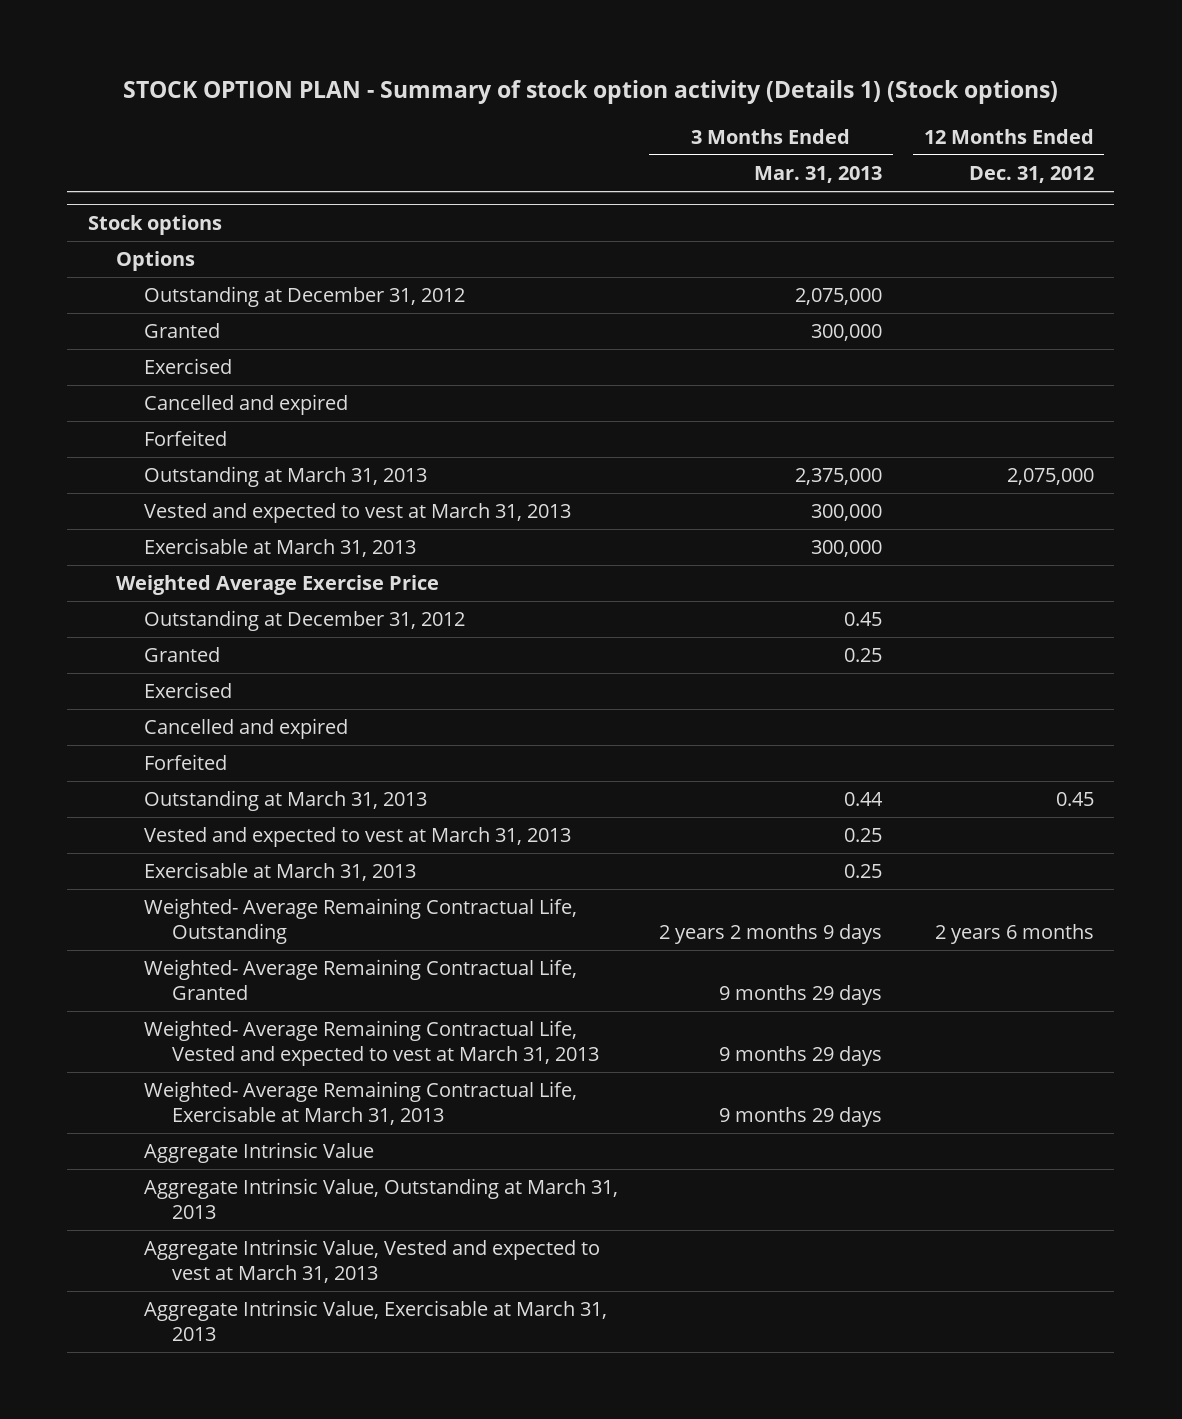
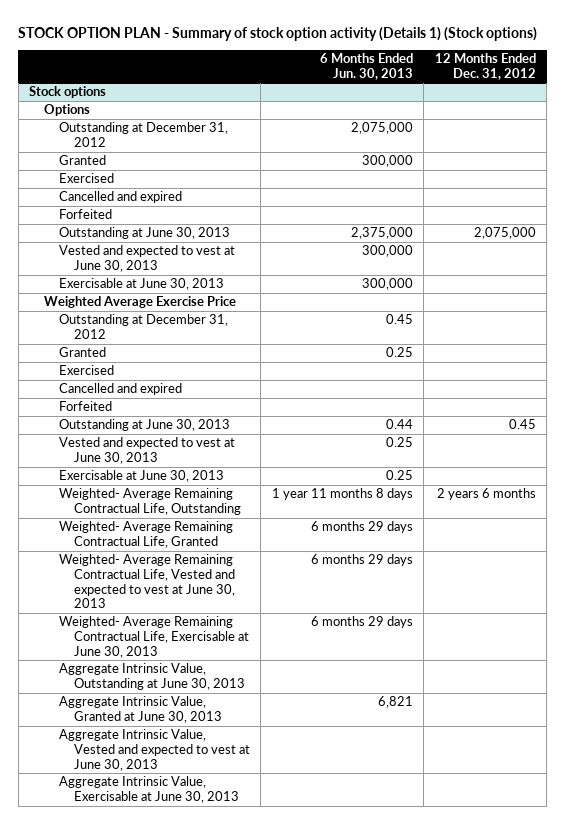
- | 3 Months Ended Mar. 31, 2013 | 12 Months Ended Dec. 31, 2012
+ | 6 Months Ended Jun. 30, 2013 | 12 Months Ended Dec. 31, 2012
@ Stock options
- Outstanding at March 31, 2013 | 2,375,000 | 2,075,000
- Vested and expected to vest at March 31, 2013 | 300,000 |
- Exercisable at March 31, 2013 | 300,000 |
+ Outstanding at June 30, 2013 | 2,375,000 | 2,075,000
+ Vested and expected to vest at June 30, 2013 | 300,000 |
+ Exercisable at June 30, 2013 | 300,000 |
- Outstanding at March 31, 2013 | 0.44 | 0.45
- Vested and expected to vest at March 31, 2013 | 0.25 |
- Exercisable at March 31, 2013 | 0.25 |
+ Outstanding at June 30, 2013 | 0.44 | 0.45
+ Vested and expected to vest at June 30, 2013 | 0.25 |
+ Exercisable at June 30, 2013 | 0.25 |
- Weighted- Average Remaining Contractual Life, Vested and expected to vest at March 31, 2013 | 9 months 29 days |
- Weighted- Average Remaining Contractual Life, Exercisable at March 31, 2013 | 9 months 29 days |
- Aggregate Intrinsic Value
- Aggregate Intrinsic Value, Outstanding at March 31, 2013
- Aggregate Intrinsic Value, Vested and expected to vest at March 31, 2013
- Aggregate Intrinsic Value, Exercisable at March 31, 2013
+ Weighted- Average Remaining Contractual Life, Vested and expected to vest at June 30, 2013 | 6 months 29 days |
+ Weighted- Average Remaining Contractual Life, Exercisable at June 30, 2013 | 6 months 29 days |
+ Aggregate Intrinsic Value, Outstanding at June 30, 2013
+ Aggregate Intrinsic Value, Granted at June 30, 2013 | 6,821 |
+ Aggregate Intrinsic Value, Vested and expected to vest at June 30, 2013
+ Aggregate Intrinsic Value, Exercisable at June 30, 2013

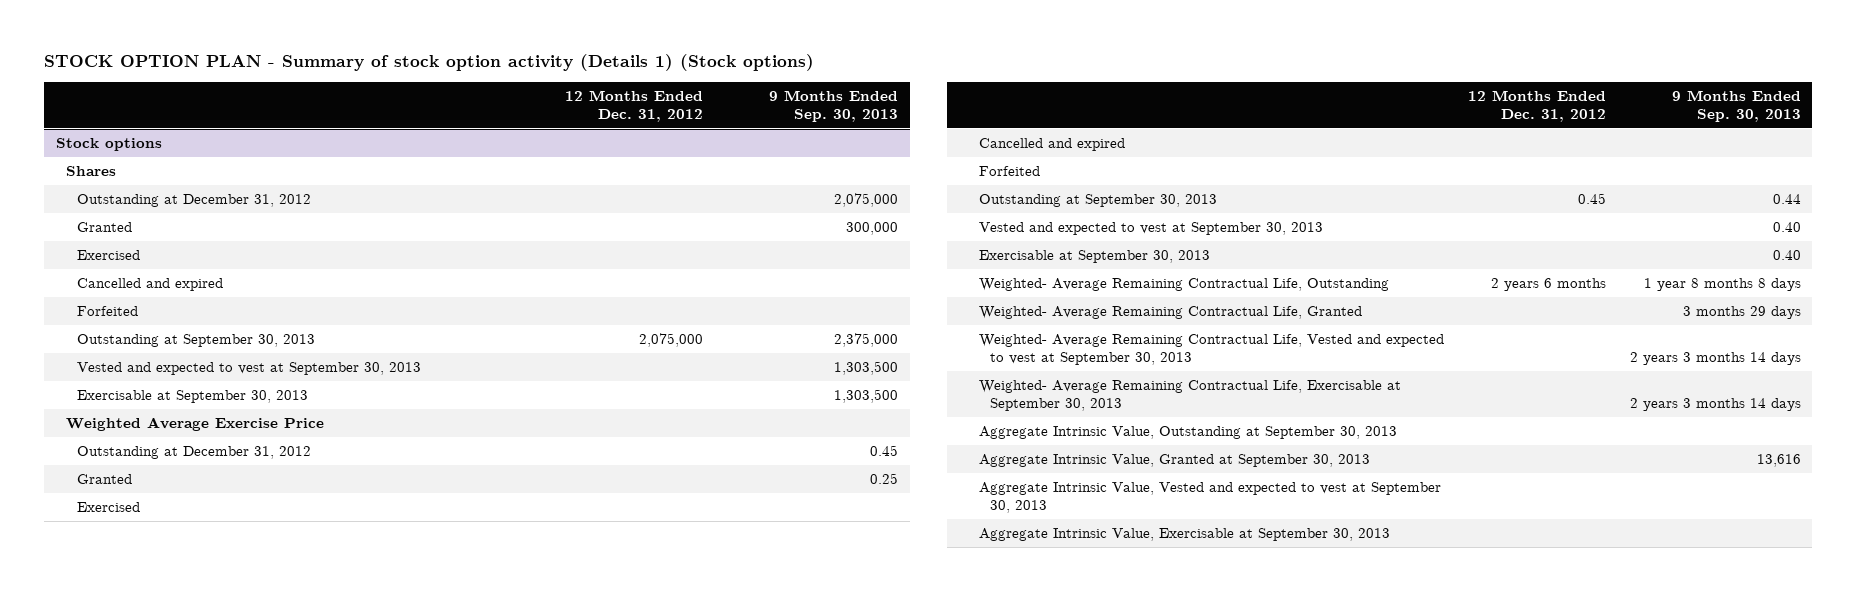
- | 6 Months Ended Jun. 30, 2013 | 12 Months Ended Dec. 31, 2012
+ | 12 Months Ended Dec. 31, 2012 | 9 Months Ended Sep. 30, 2013
@ Stock options
- Options
+ Shares
- Outstanding at June 30, 2013 | 2,375,000 | 2,075,000
- Vested and expected to vest at June 30, 2013 | 300,000 |
- Exercisable at June 30, 2013 | 300,000 |
+ Outstanding at September 30, 2013 | 2,075,000 | 2,375,000
+ Vested and expected to vest at September 30, 2013 | | 1,303,500
+ Exercisable at September 30, 2013 | | 1,303,500
- Outstanding at June 30, 2013 | 0.44 | 0.45
- Vested and expected to vest at June 30, 2013 | 0.25 |
- Exercisable at June 30, 2013 | 0.25 |
+ Outstanding at September 30, 2013 | 0.45 | 0.44
+ Vested and expected to vest at September 30, 2013 | | 0.40
+ Exercisable at September 30, 2013 | | 0.40
- Weighted- Average Remaining Contractual Life, Vested and expected to vest at June 30, 2013 | 6 months 29 days |
- Weighted- Average Remaining Contractual Life, Exercisable at June 30, 2013 | 6 months 29 days |
- Aggregate Intrinsic Value, Outstanding at June 30, 2013
- Aggregate Intrinsic Value, Granted at June 30, 2013 | 6,821 |
- Aggregate Intrinsic Value, Vested and expected to vest at June 30, 2013
- Aggregate Intrinsic Value, Exercisable at June 30, 2013
+ Weighted- Average Remaining Contractual Life, Vested and expected to vest at September 30, 2013 | | 2 years 3 months 14 days
+ Weighted- Average Remaining Contractual Life, Exercisable at September 30, 2013 | | 2 years 3 months 14 days
+ Aggregate Intrinsic Value, Outstanding at September 30, 2013
+ Aggregate Intrinsic Value, Granted at September 30, 2013 | | 13,616
+ Aggregate Intrinsic Value, Vested and expected to vest at September 30, 2013
+ Aggregate Intrinsic Value, Exercisable at September 30, 2013

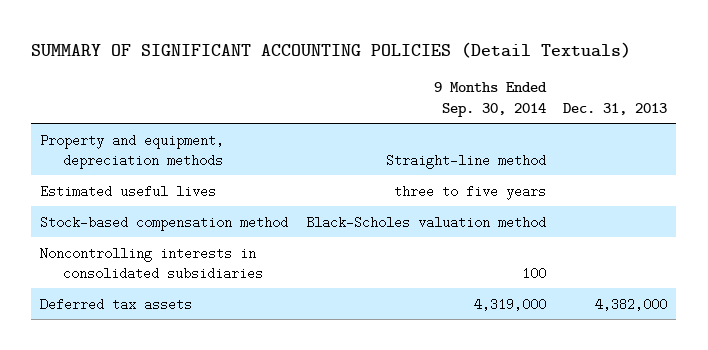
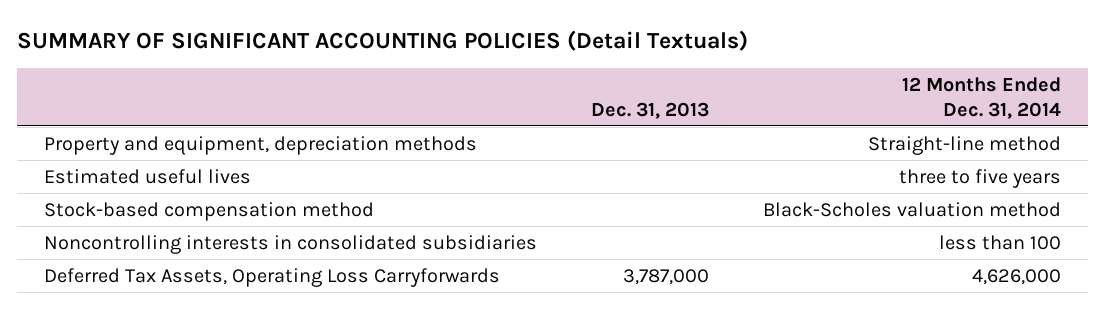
- | 9 Months Ended Sep. 30, 2014 | Dec. 31, 2013
+ | Dec. 31, 2013 | 12 Months Ended Dec. 31, 2014
- Deferred tax assets | 4,319,000 | 4,382,000
+ Deferred Tax Assets, Operating Loss Carryforwards | 3,787,000 | 4,626,000

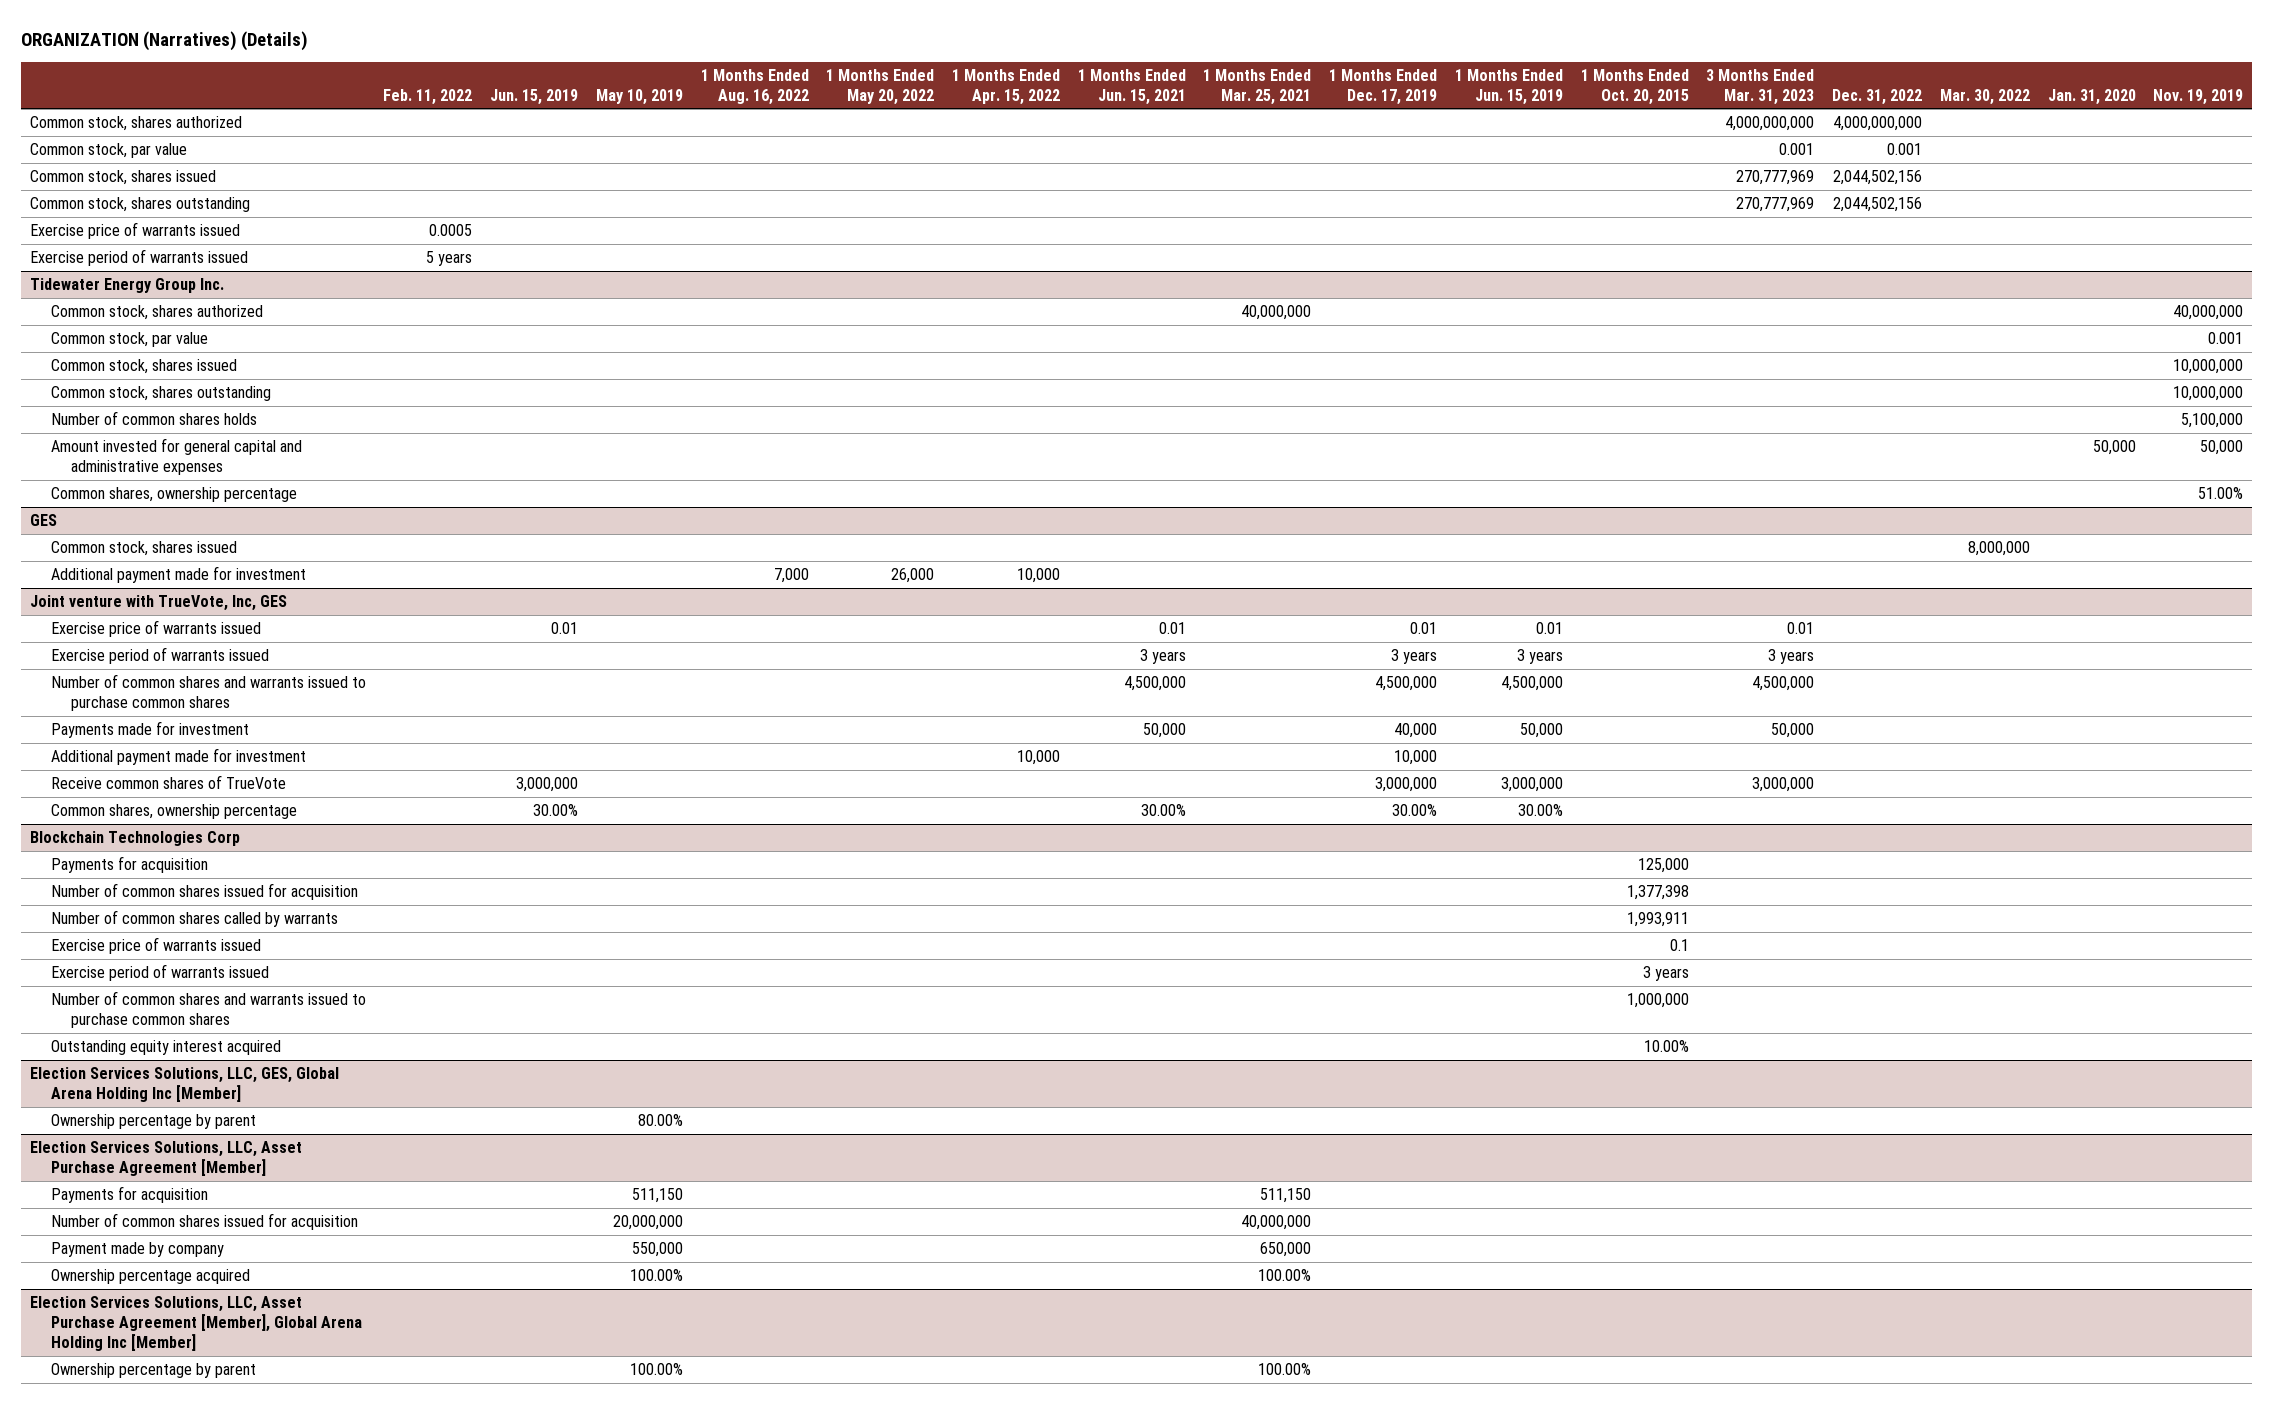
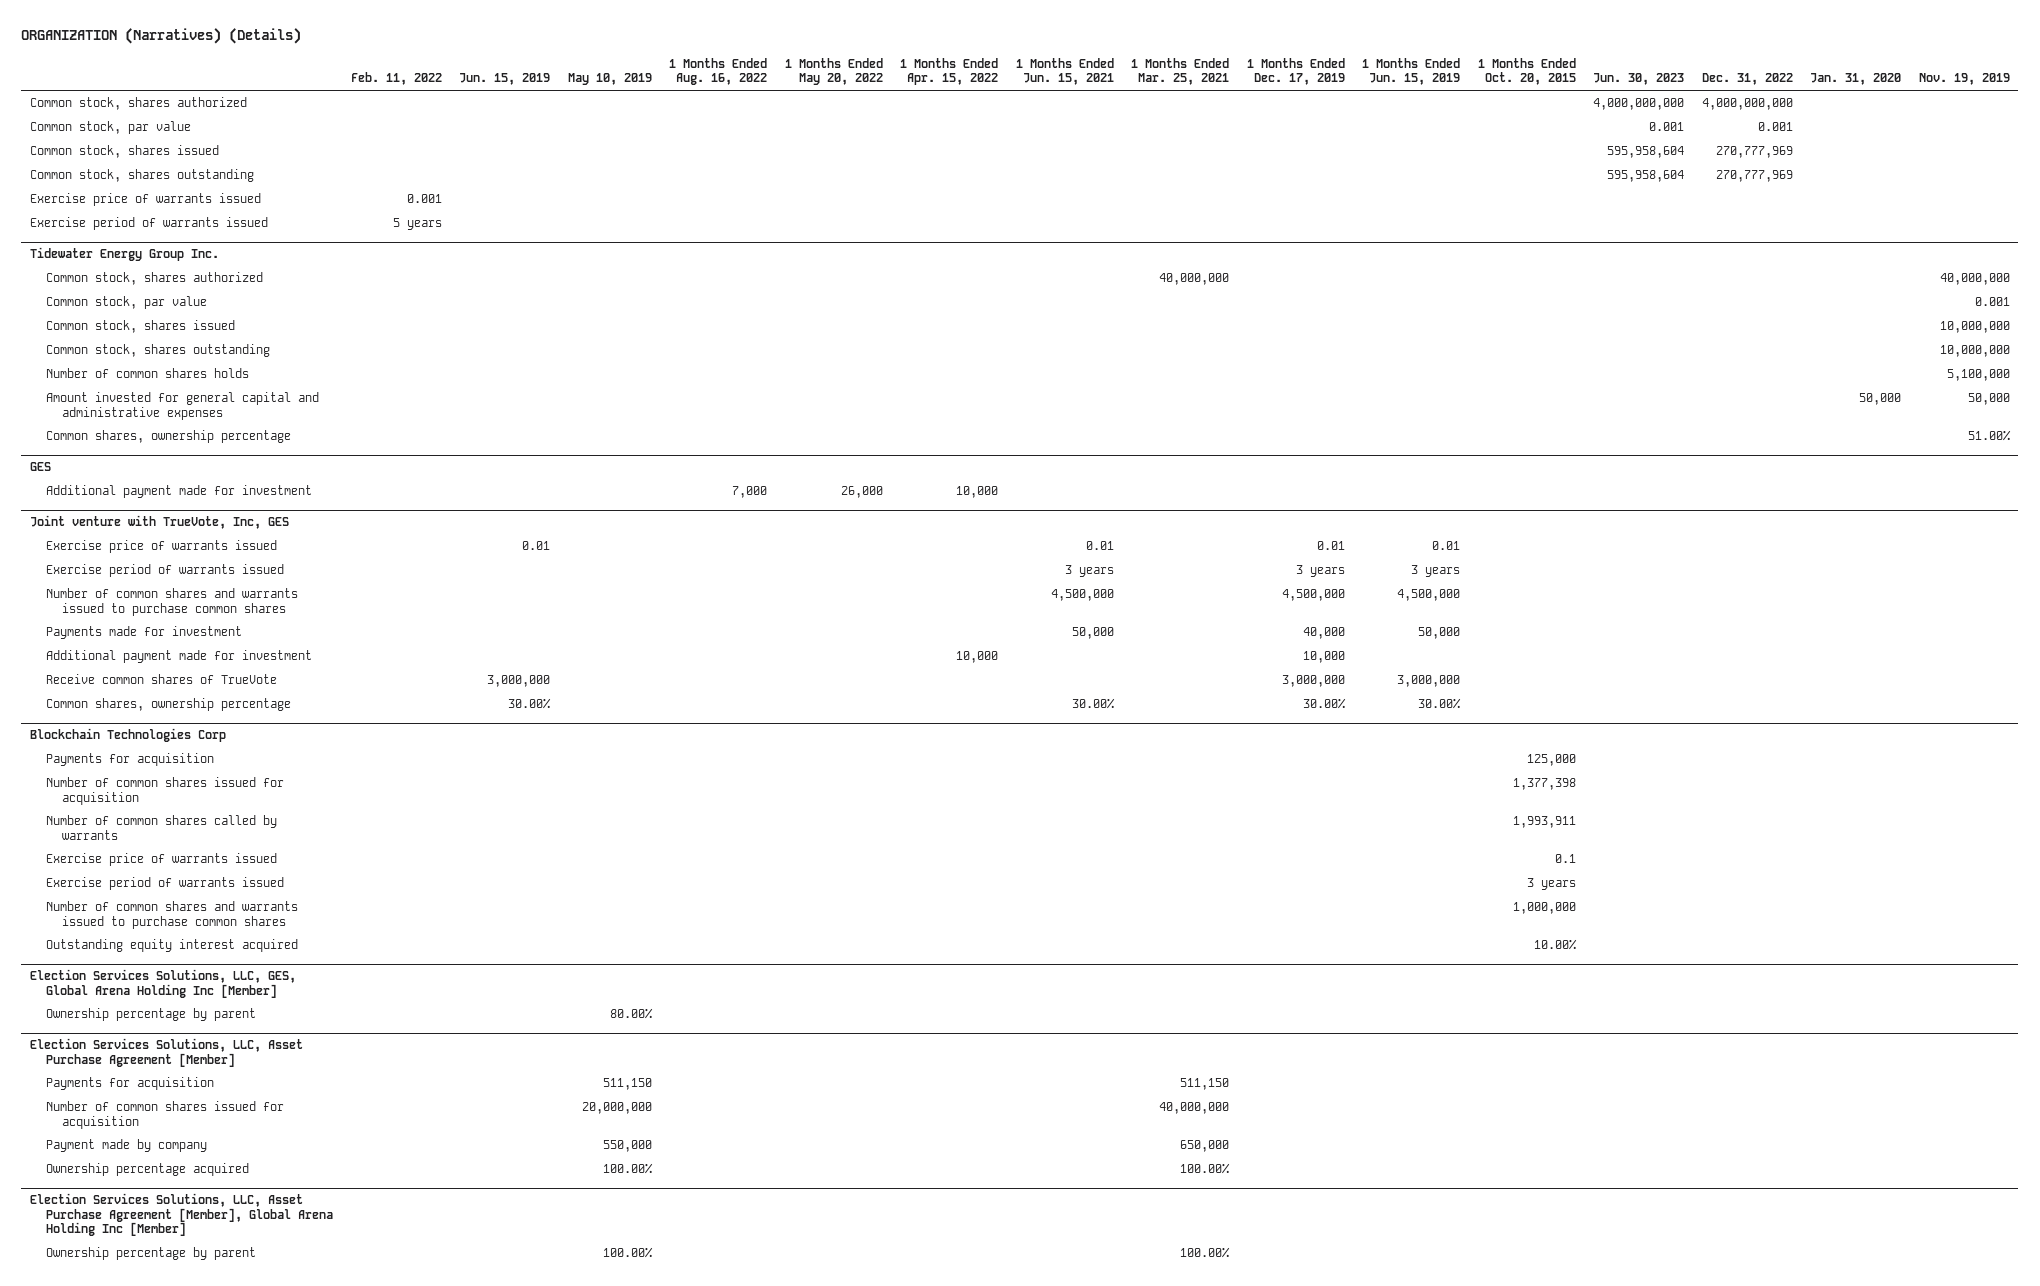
- | Feb. 11, 2022 | Jun. 15, 2019 | May 10, 2019 | 1 Months Ended Aug. 16, 2022 | 1 Months Ended May 20, 2022 | 1 Months Ended Apr. 15, 2022 | 1 Months Ended Jun. 15, 2021 | 1 Months Ended Mar. 25, 2021 | 1 Months Ended Dec. 17, 2019 | 1 Months Ended Jun. 15, 2019 | 1 Months Ended Oct. 20, 2015 | 3 Months Ended Mar. 31, 2023 | Dec. 31, 2022 | Mar. 30, 2022 | Jan. 31, 2020 | Nov. 19, 2019
+ | Feb. 11, 2022 | Jun. 15, 2019 | May 10, 2019 | 1 Months Ended Aug. 16, 2022 | 1 Months Ended May 20, 2022 | 1 Months Ended Apr. 15, 2022 | 1 Months Ended Jun. 15, 2021 | 1 Months Ended Mar. 25, 2021 | 1 Months Ended Dec. 17, 2019 | 1 Months Ended Jun. 15, 2019 | 1 Months Ended Oct. 20, 2015 | Jun. 30, 2023 | Dec. 31, 2022 | Jan. 31, 2020 | Nov. 19, 2019
- Common stock, shares issued | | | | | | | | | | | | 270,777,969 | 2,044,502,156 | | |
- Common stock, shares outstanding | | | | | | | | | | | | 270,777,969 | 2,044,502,156 | | |
- Exercise price of warrants issued | 0.0005 | | | | | | | | | | | | | | |
+ Common stock, shares issued | | | | | | | | | | | | 595,958,604 | 270,777,969 | |
+ Common stock, shares outstanding | | | | | | | | | | | | 595,958,604 | 270,777,969 | |
+ Exercise price of warrants issued | 0.001 | | | | | | | | | | | | | |
@ GES
- Common stock, shares issued | | | | | | | | | | | | | | 8,000,000 | |

